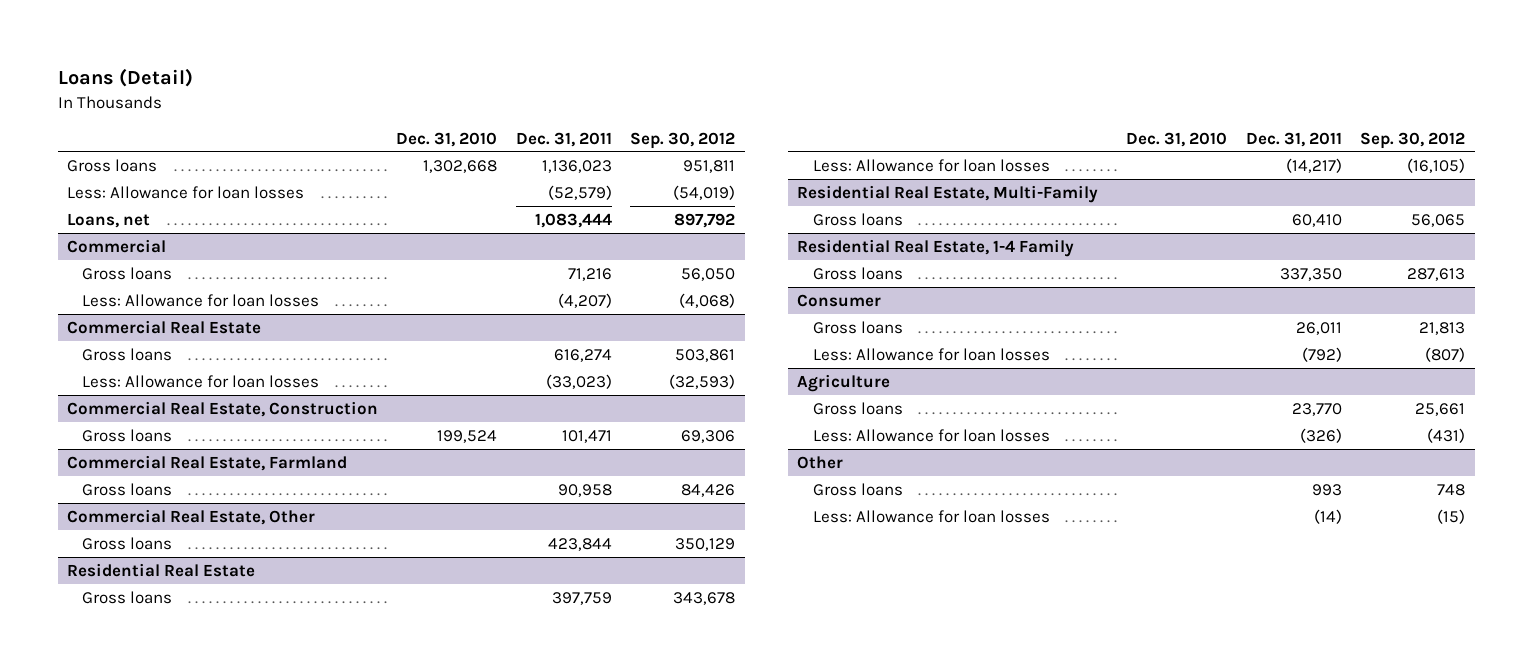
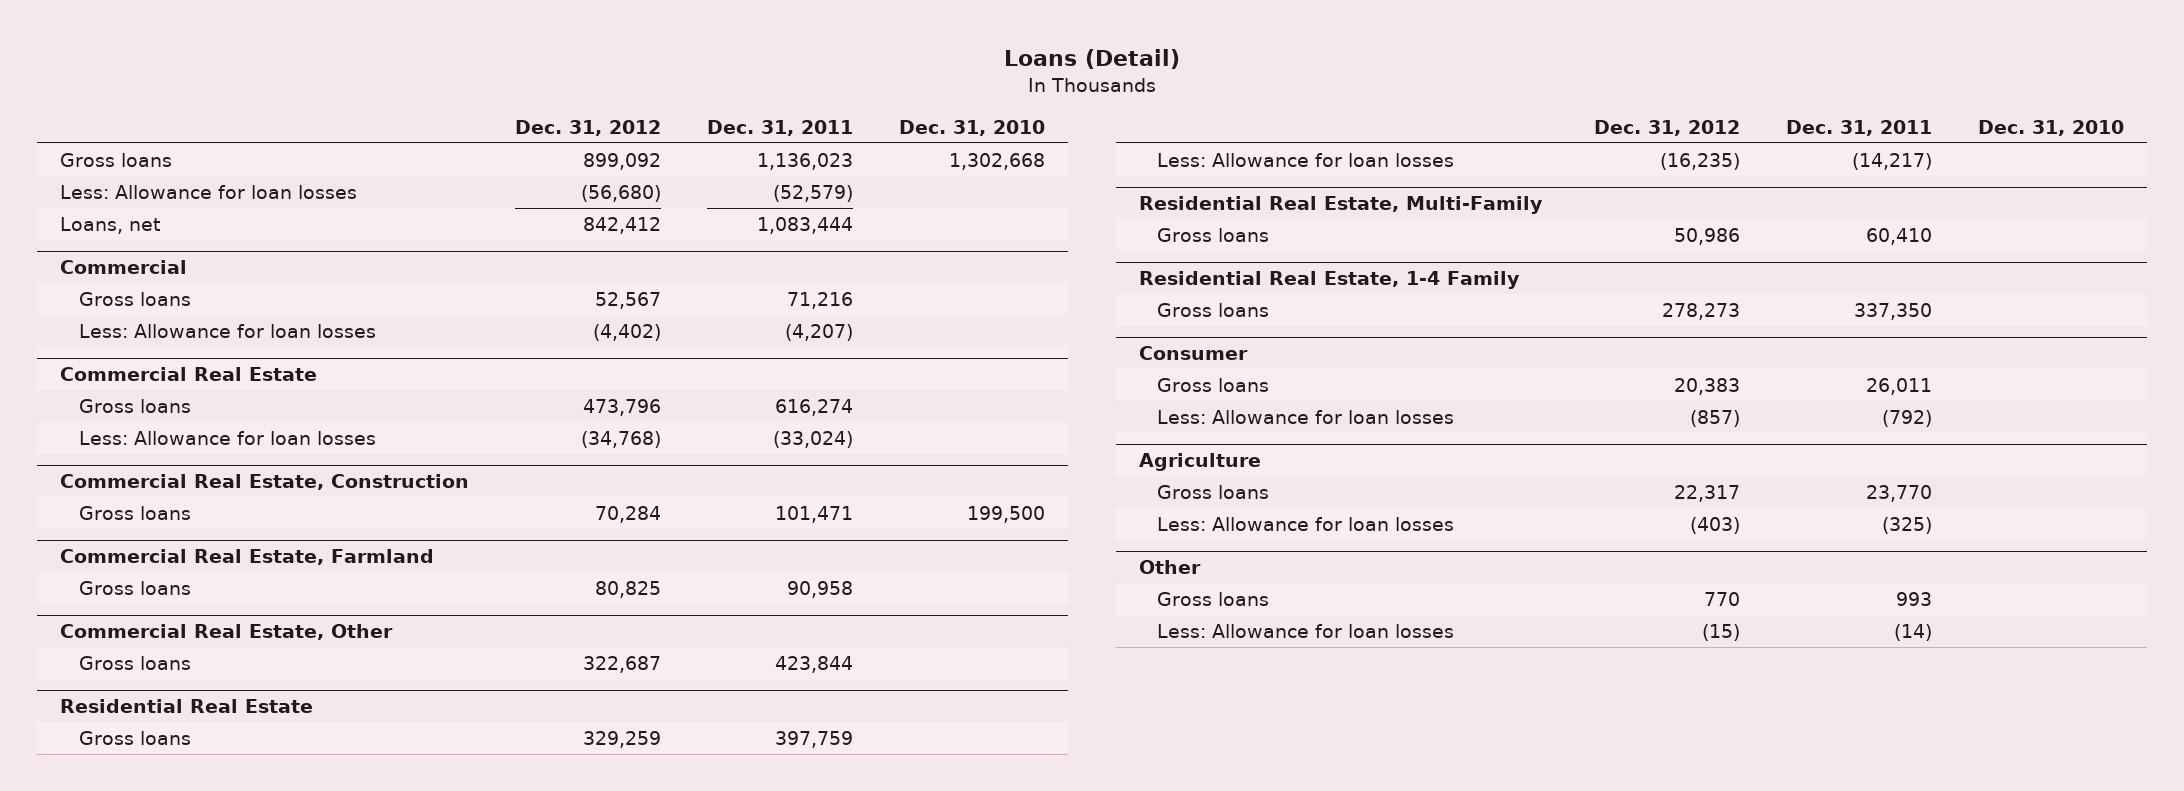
- | Dec. 31, 2010 | Dec. 31, 2011 | Sep. 30, 2012
+ | Dec. 31, 2012 | Dec. 31, 2011 | Dec. 31, 2010
@ Commercial Real Estate
- Less: Allowance for loan losses | | (33,023) | (32,593)
+ Less: Allowance for loan losses | (34,768) | (33,024) |
@ Commercial Real Estate, Construction
- Gross loans | 199,524 | 101,471 | 69,306
+ Gross loans | 70,284 | 101,471 | 199,500
@ Agriculture
- Less: Allowance for loan losses | | (326) | (431)
+ Less: Allowance for loan losses | (403) | (325) |

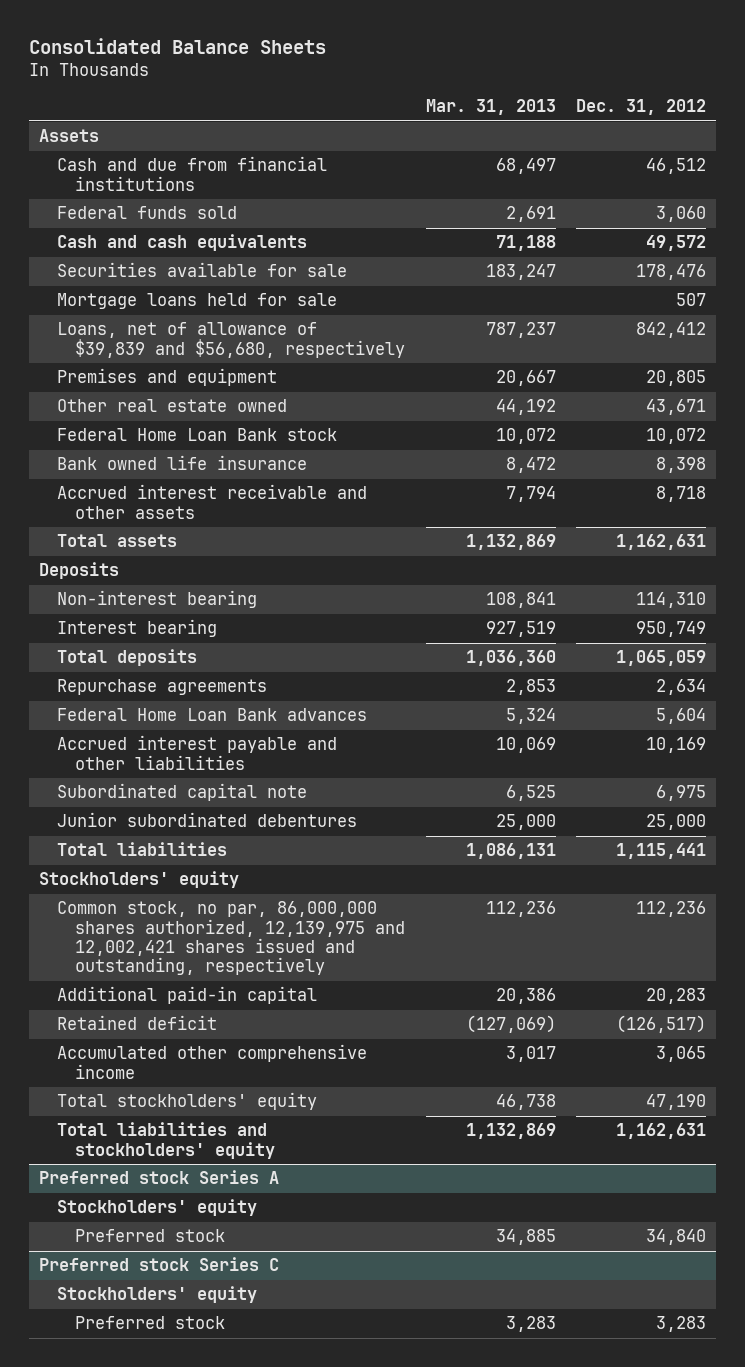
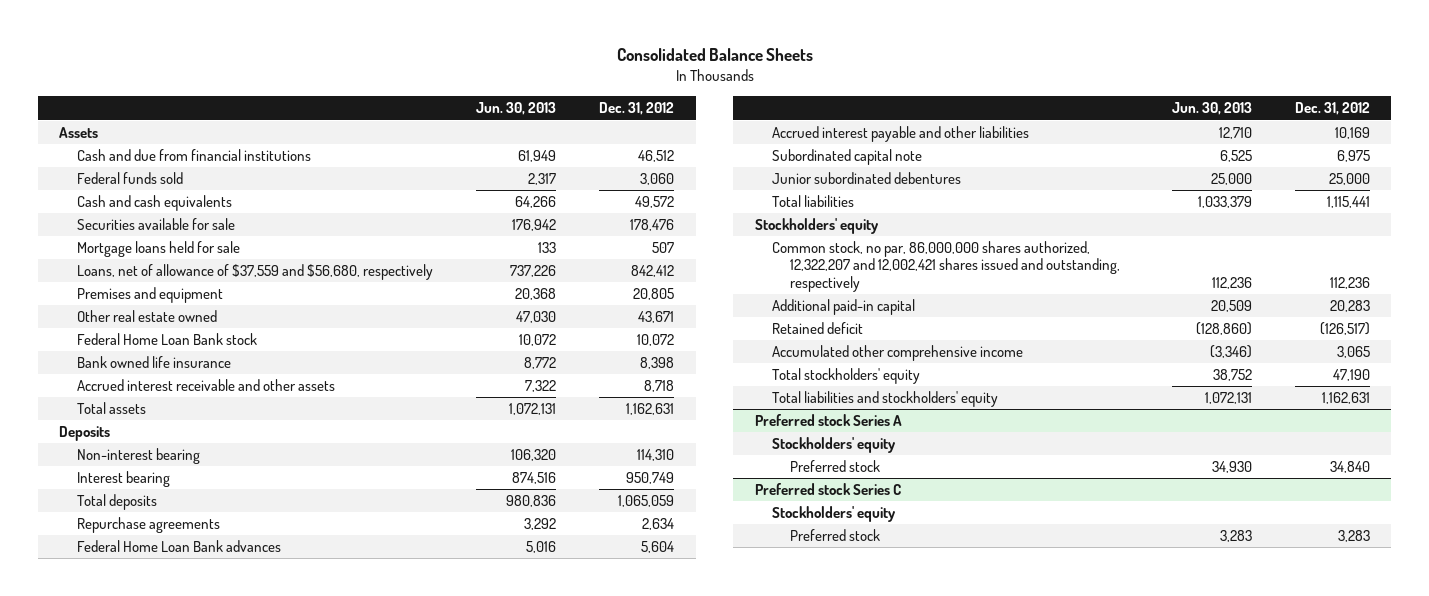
- | Mar. 31, 2013 | Dec. 31, 2012
+ | Jun. 30, 2013 | Dec. 31, 2012
- Loans, net of allowance of $39,839 and $56,680, respectively | 787,237 | 842,412
+ Loans, net of allowance of $37,559 and $56,680, respectively | 737,226 | 842,412
- Common stock, no par, 86,000,000 shares authorized, 12,139,975 and 12,002,421 shares issued and outstanding, respectively | 112,236 | 112,236
+ Common stock, no par, 86,000,000 shares authorized, 12,322,207 and 12,002,421 shares issued and outstanding, respectively | 112,236 | 112,236

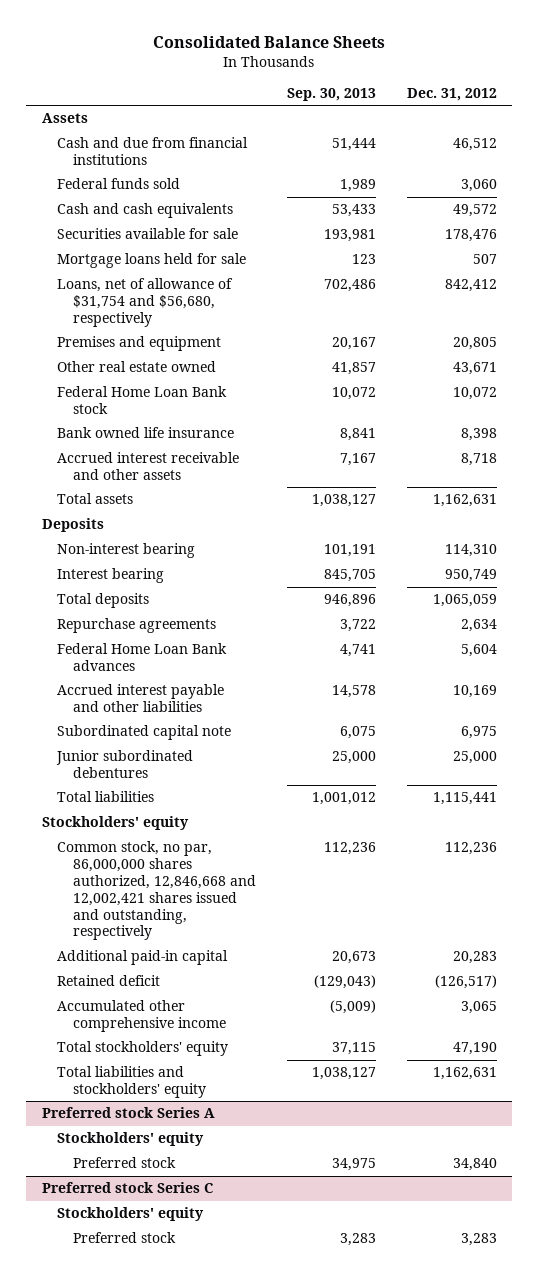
- | Jun. 30, 2013 | Dec. 31, 2012
+ | Sep. 30, 2013 | Dec. 31, 2012
- Loans, net of allowance of $37,559 and $56,680, respectively | 737,226 | 842,412
+ Loans, net of allowance of $31,754 and $56,680, respectively | 702,486 | 842,412
- Common stock, no par, 86,000,000 shares authorized, 12,322,207 and 12,002,421 shares issued and outstanding, respectively | 112,236 | 112,236
+ Common stock, no par, 86,000,000 shares authorized, 12,846,668 and 12,002,421 shares issued and outstanding, respectively | 112,236 | 112,236

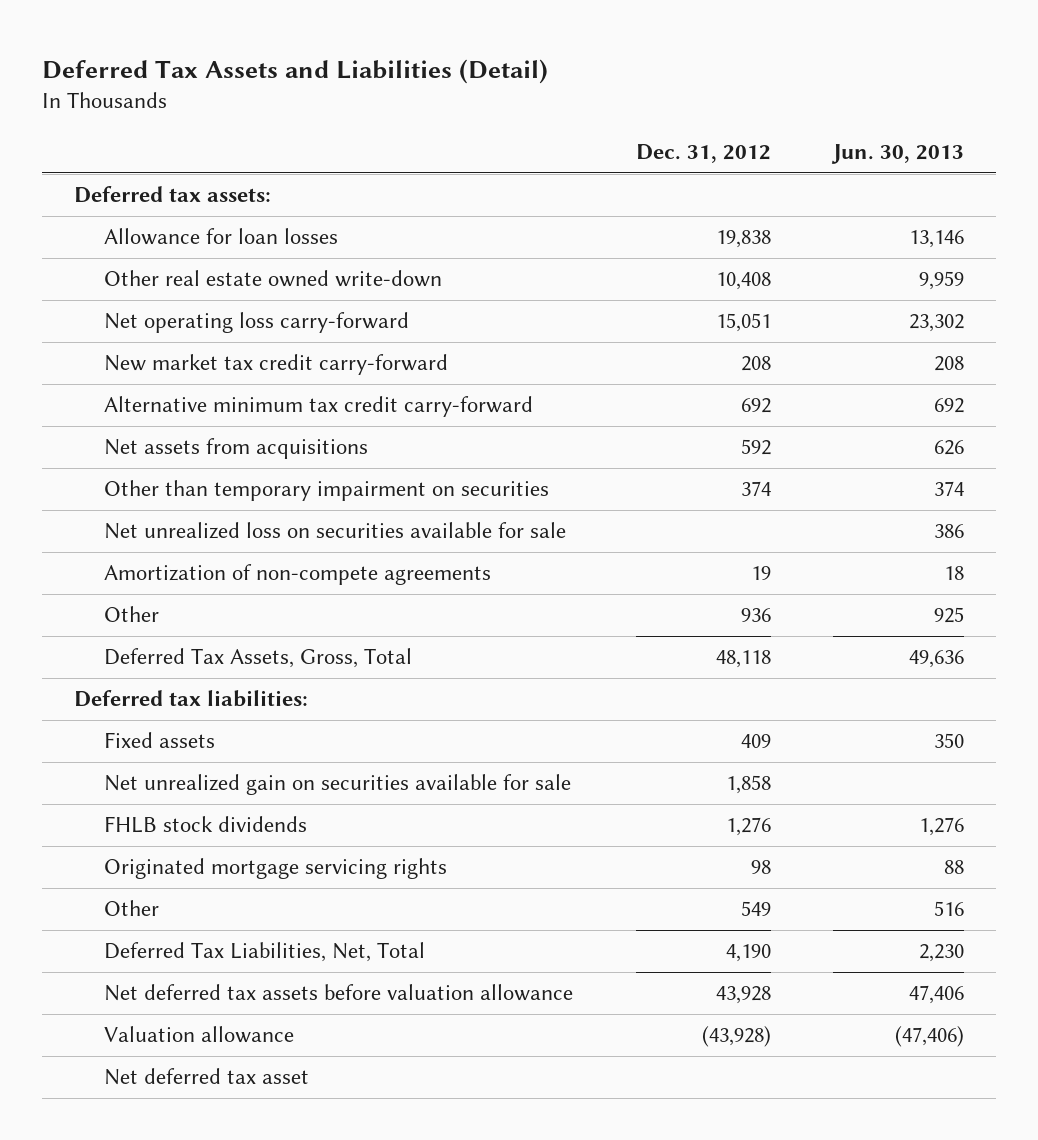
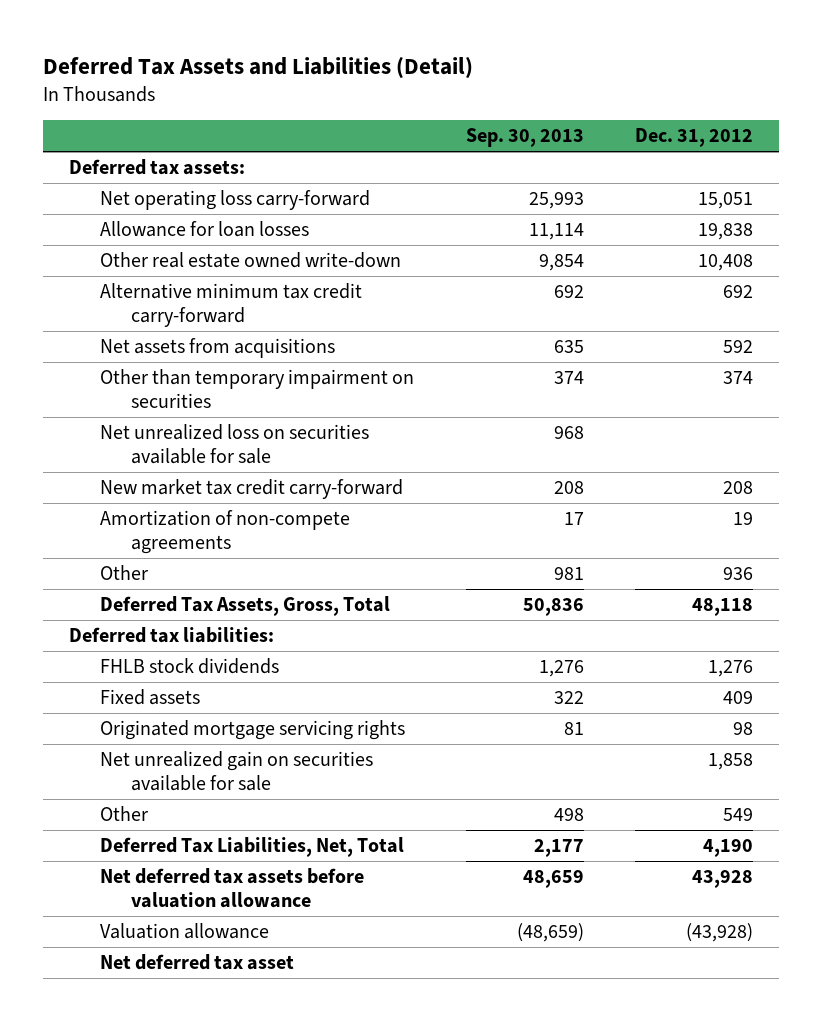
- | Dec. 31, 2012 | Jun. 30, 2013
+ | Sep. 30, 2013 | Dec. 31, 2012
moved up: Net operating loss carry-forward | 25,993 | 15,051
moved down: New market tax credit carry-forward | 208 | 208
moved down: Fixed assets | 322 | 409
moved down: Net unrealized gain on securities available for sale | | 1,858

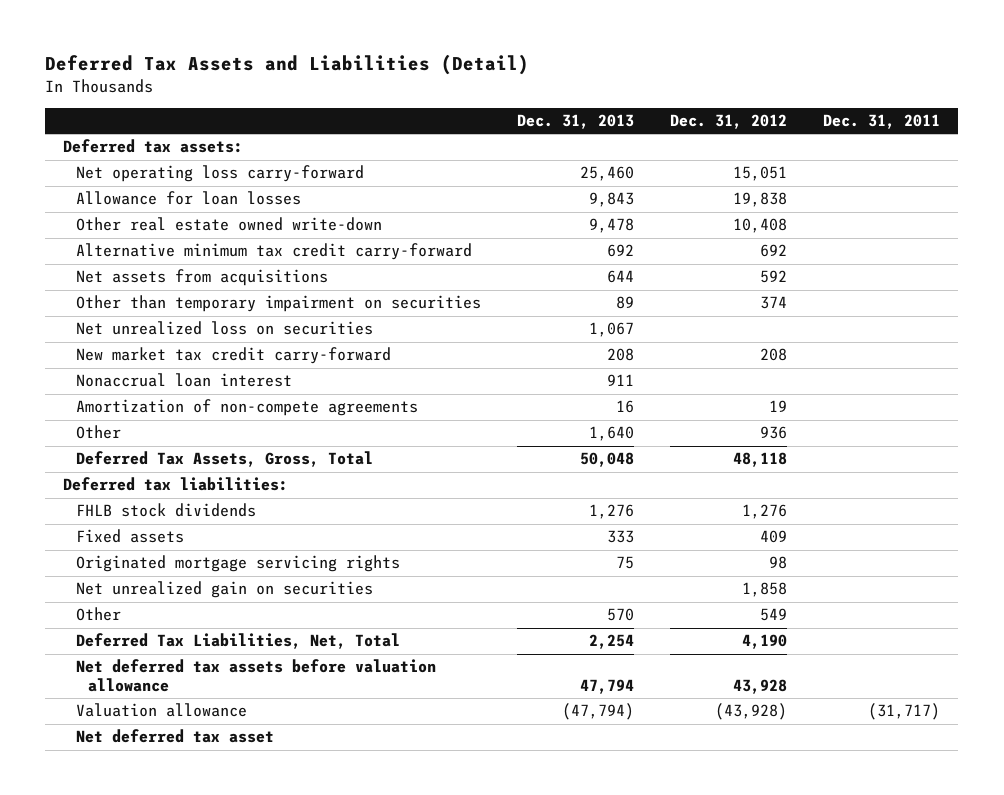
- | Sep. 30, 2013 | Dec. 31, 2012
+ | Dec. 31, 2013 | Dec. 31, 2012 | Dec. 31, 2011
- Net unrealized loss on securities available for sale | 968 |
+ Net unrealized loss on securities | 1,067 | |
+ Nonaccrual loan interest | 911 | |
- Net unrealized gain on securities available for sale | | 1,858
+ Net unrealized gain on securities | | 1,858 |

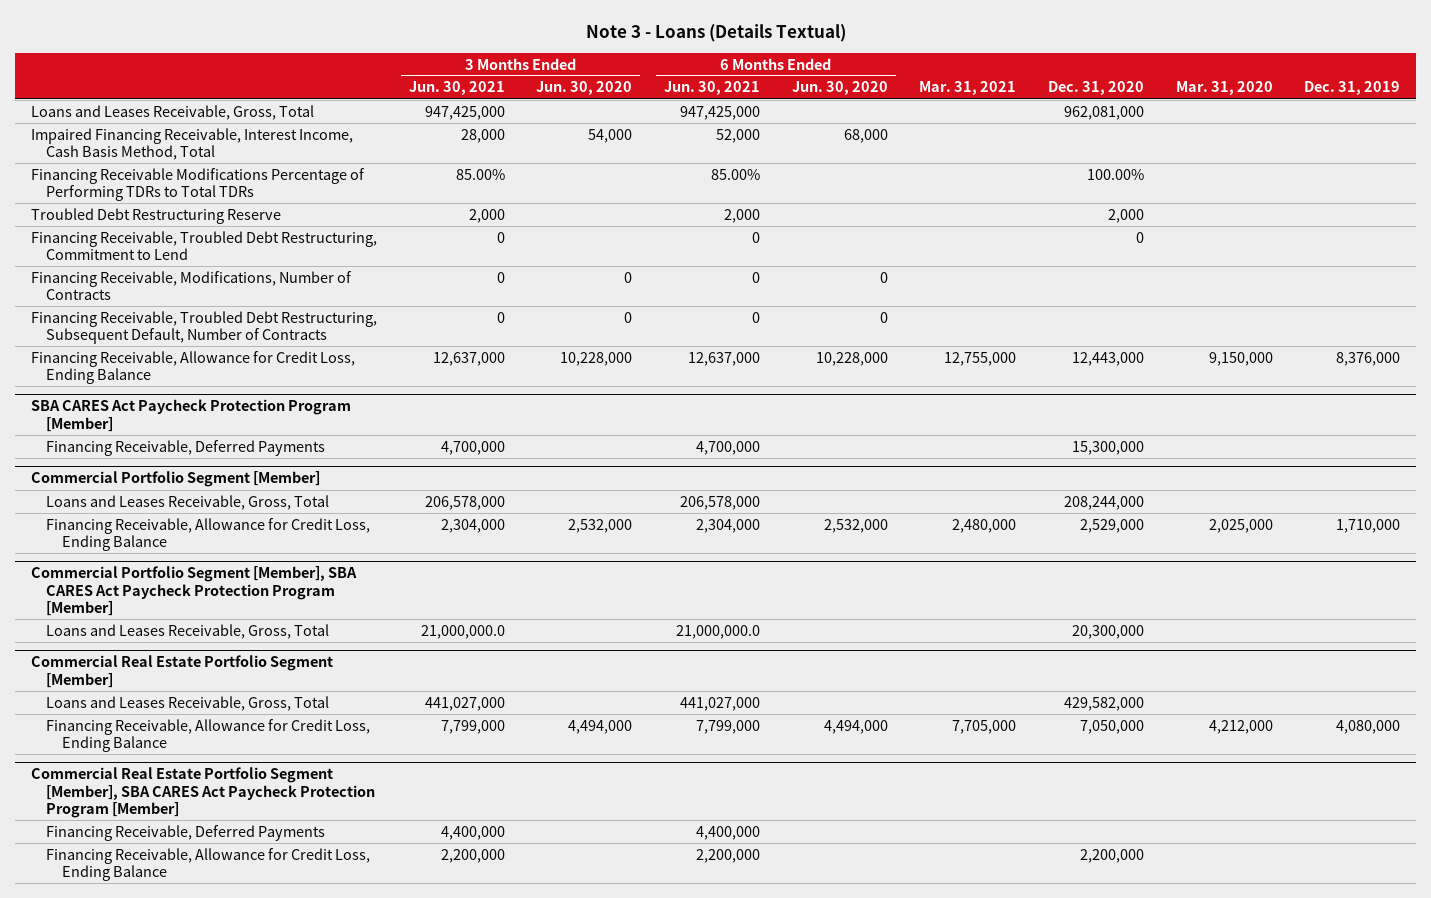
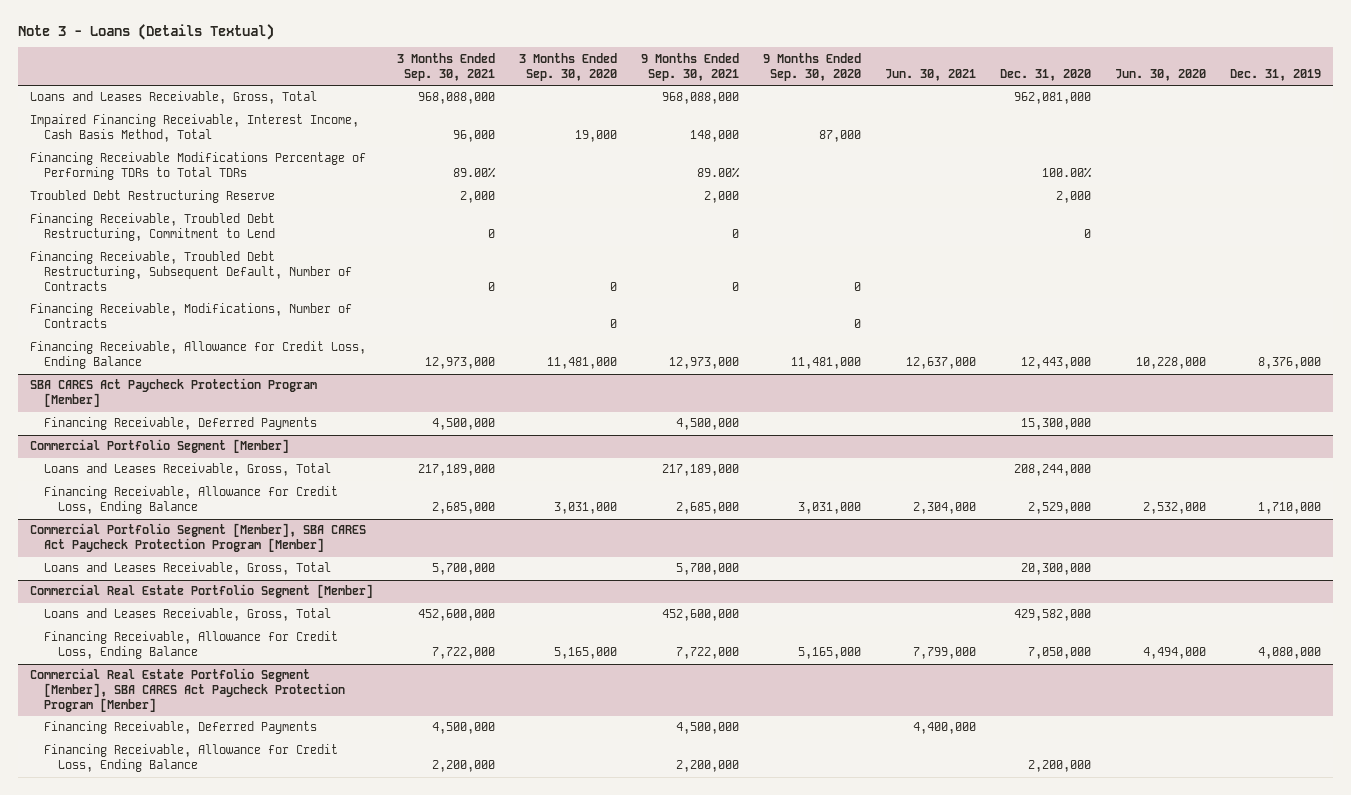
- | 3 Months Ended Jun. 30, 2021 | 3 Months Ended Jun. 30, 2020 | 6 Months Ended Jun. 30, 2021 | 6 Months Ended Jun. 30, 2020 | Mar. 31, 2021 | Dec. 31, 2020 | Mar. 31, 2020 | Dec. 31, 2019
+ | 3 Months Ended Sep. 30, 2021 | 3 Months Ended Sep. 30, 2020 | 9 Months Ended Sep. 30, 2021 | 9 Months Ended Sep. 30, 2020 | Jun. 30, 2021 | Dec. 31, 2020 | Jun. 30, 2020 | Dec. 31, 2019
moved down: Financing Receivable, Modifications, Number of Contracts | | 0 | | 0 | | | |

